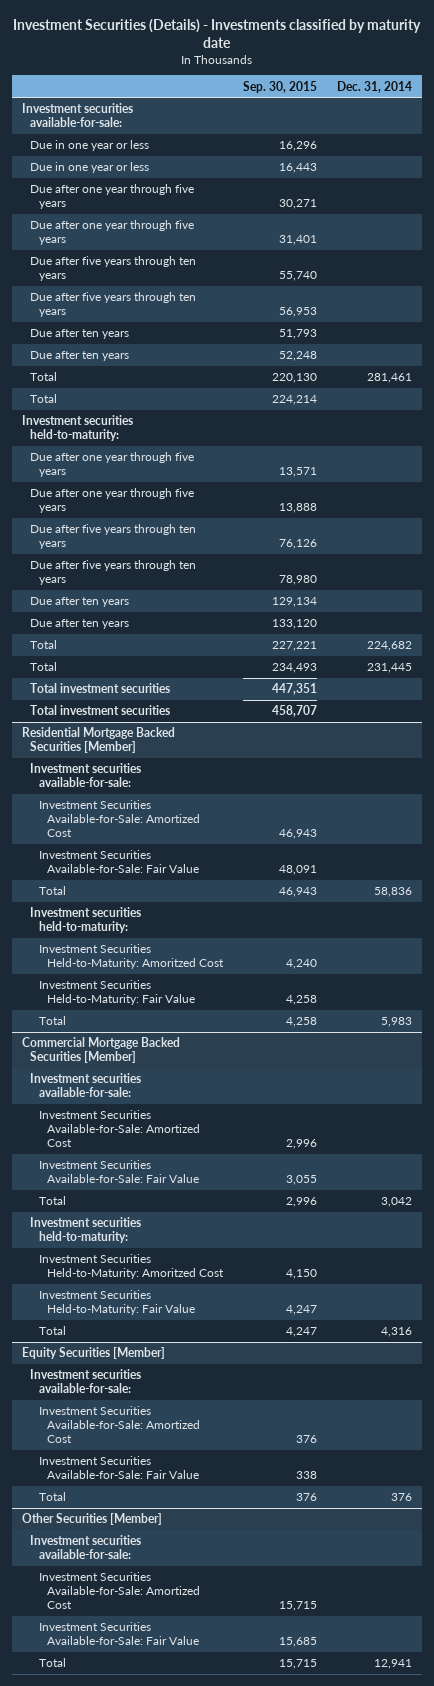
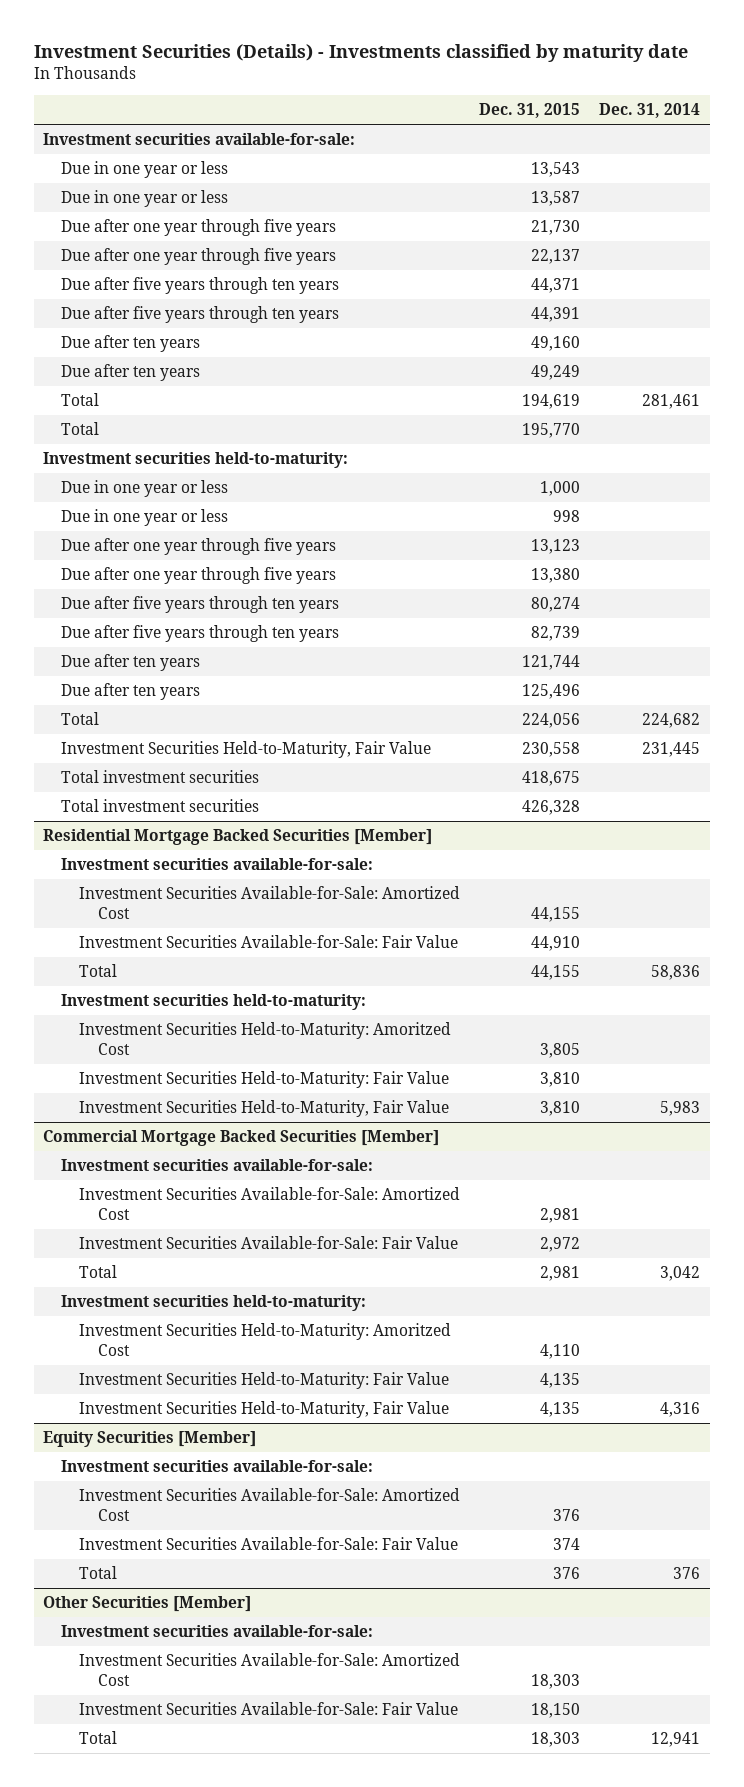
- | Sep. 30, 2015 | Dec. 31, 2014
+ | Dec. 31, 2015 | Dec. 31, 2014
+ Due in one year or less | 1,000 |
+ Due in one year or less | 998 |
- Total | 234,493 | 231,445
+ Investment Securities Held-to-Maturity, Fair Value | 230,558 | 231,445
@ Residential Mortgage Backed Securities [Member]
- Total | 4,258 | 5,983
+ Investment Securities Held-to-Maturity, Fair Value | 3,810 | 5,983
@ Commercial Mortgage Backed Securities [Member]
- Total | 4,247 | 4,316
+ Investment Securities Held-to-Maturity, Fair Value | 4,135 | 4,316

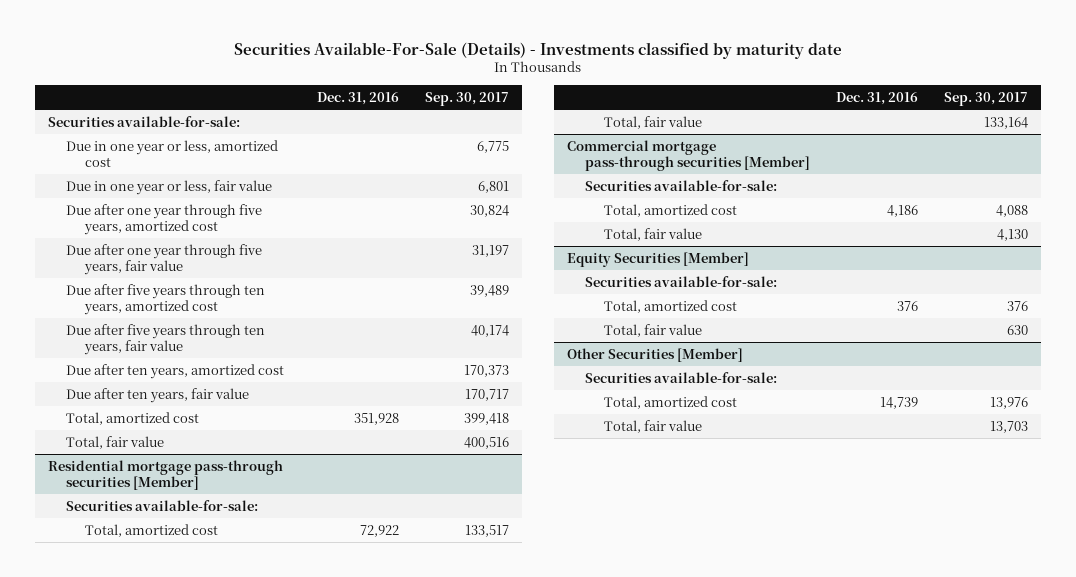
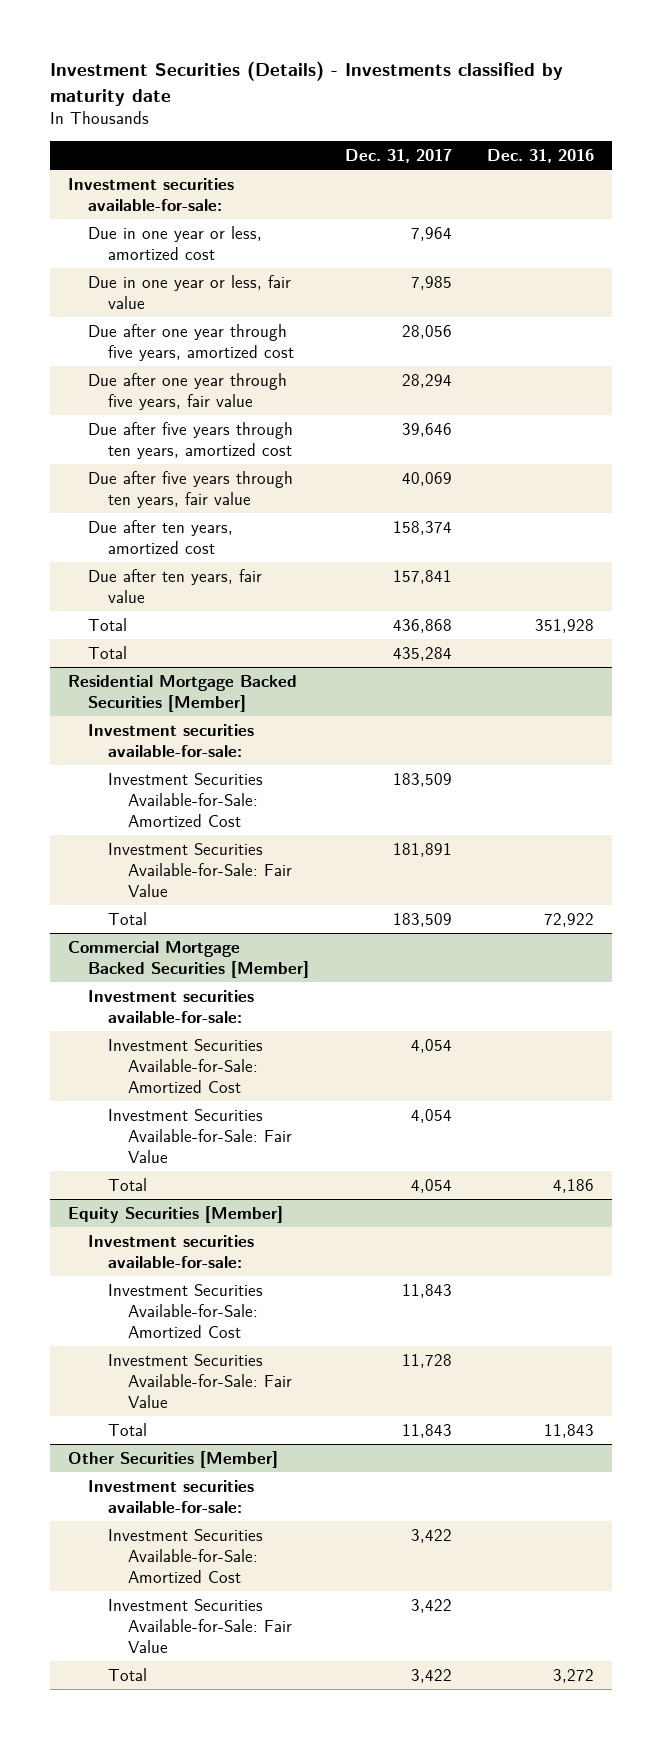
- Securities Available-For-Sale (Details) - Investments classified by maturity date
+ Investment Securities (Details) - Investments classified by maturity date
- | Dec. 31, 2016 | Sep. 30, 2017
+ | Dec. 31, 2017 | Dec. 31, 2016
- Securities available-for-sale:
+ Investment securities available-for-sale:
- Total, amortized cost | 351,928 | 399,418
- Total, fair value | | 400,516
- Residential mortgage pass-through securities [Member]
- Securities available-for-sale:
- Total, amortized cost | 72,922 | 133,517
- Total, fair value | | 133,164
- Commercial mortgage pass-through securities [Member]
- Securities available-for-sale:
- Total, amortized cost | 4,186 | 4,088
- Total, fair value | | 4,130
+ Total | 436,868 | 351,928
+ Total | 435,284 |
+ Residential Mortgage Backed Securities [Member]
+ Investment securities available-for-sale:
+ Investment Securities Available-for-Sale: Amortized Cost | 183,509 |
+ Investment Securities Available-for-Sale: Fair Value | 181,891 |
+ Total | 183,509 | 72,922
+ Commercial Mortgage Backed Securities [Member]
+ Investment securities available-for-sale:
+ Investment Securities Available-for-Sale: Amortized Cost | 4,054 |
+ Investment Securities Available-for-Sale: Fair Value | 4,054 |
+ Total | 4,054 | 4,186
@ Equity Securities [Member]
- Securities available-for-sale:
- Total, amortized cost | 376 | 376
- Total, fair value | | 630
+ Investment securities available-for-sale:
+ Investment Securities Available-for-Sale: Amortized Cost | 11,843 |
+ Investment Securities Available-for-Sale: Fair Value | 11,728 |
+ Total | 11,843 | 11,843
@ Other Securities [Member]
- Securities available-for-sale:
- Total, amortized cost | 14,739 | 13,976
- Total, fair value | | 13,703
+ Investment securities available-for-sale:
+ Investment Securities Available-for-Sale: Amortized Cost | 3,422 |
+ Investment Securities Available-for-Sale: Fair Value | 3,422 |
+ Total | 3,422 | 3,272

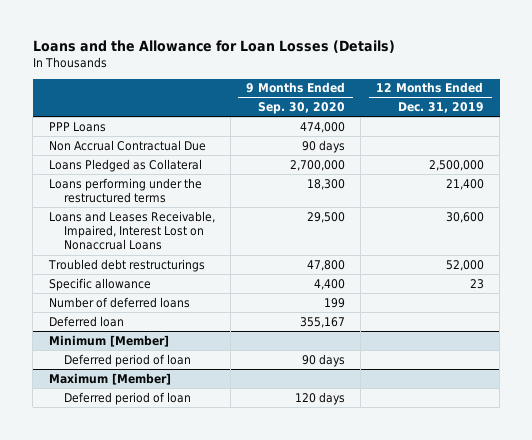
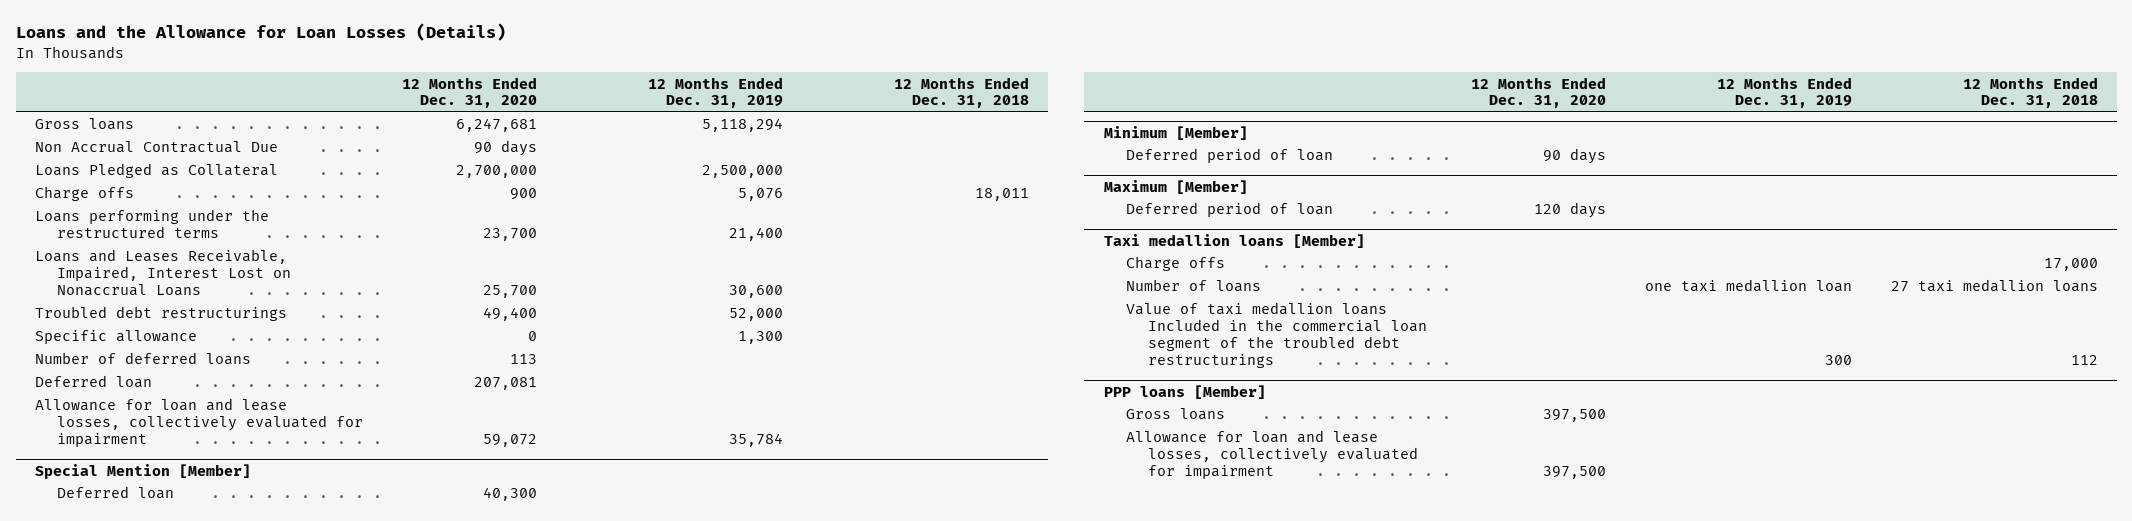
- | 9 Months Ended Sep. 30, 2020 | 12 Months Ended Dec. 31, 2019
+ | 12 Months Ended Dec. 31, 2020 | 12 Months Ended Dec. 31, 2019 | 12 Months Ended Dec. 31, 2018
- PPP Loans | 474,000 |
+ Gross loans | 6,247,681 | 5,118,294 |
+ Charge offs | 900 | 5,076 | 18,011
- Specific allowance | 4,400 | 23
+ Specific allowance | 0 | 1,300 |
+ Allowance for loan and lease losses, collectively evaluated for impairment | 59,072 | 35,784 |
+ Special Mention [Member]
+ Deferred loan | 40,300 | |
+ Taxi medallion loans [Member]
+ Charge offs | | | 17,000
+ Number of loans | | one taxi medallion loan | 27 taxi medallion loans
+ Value of taxi medallion loans Included in the commercial loan segment of the troubled debt restructurings | | 300 | 112
+ PPP loans [Member]
+ Gross loans | 397,500 | |
+ Allowance for loan and lease losses, collectively evaluated for impairment | 397,500 | |

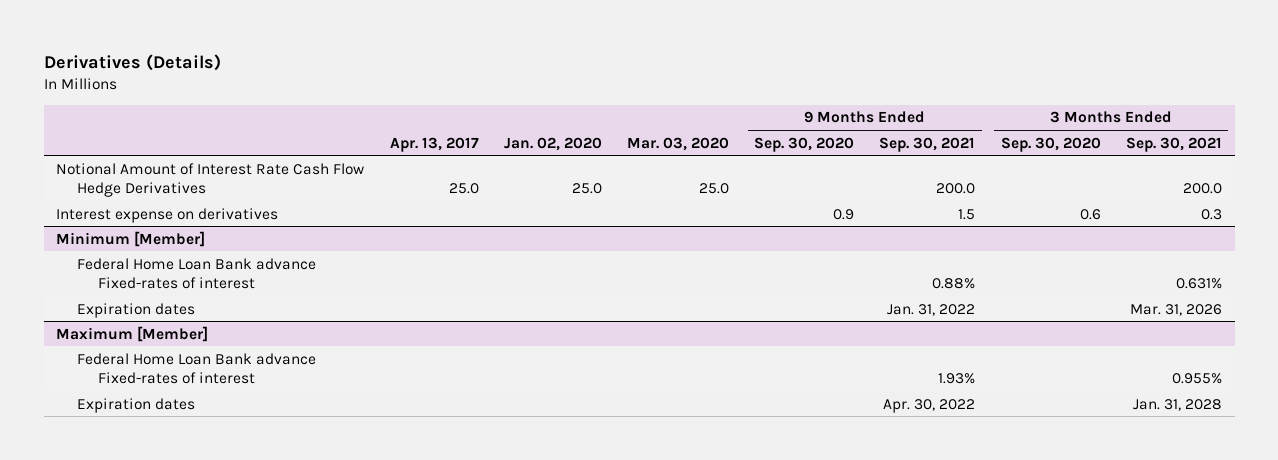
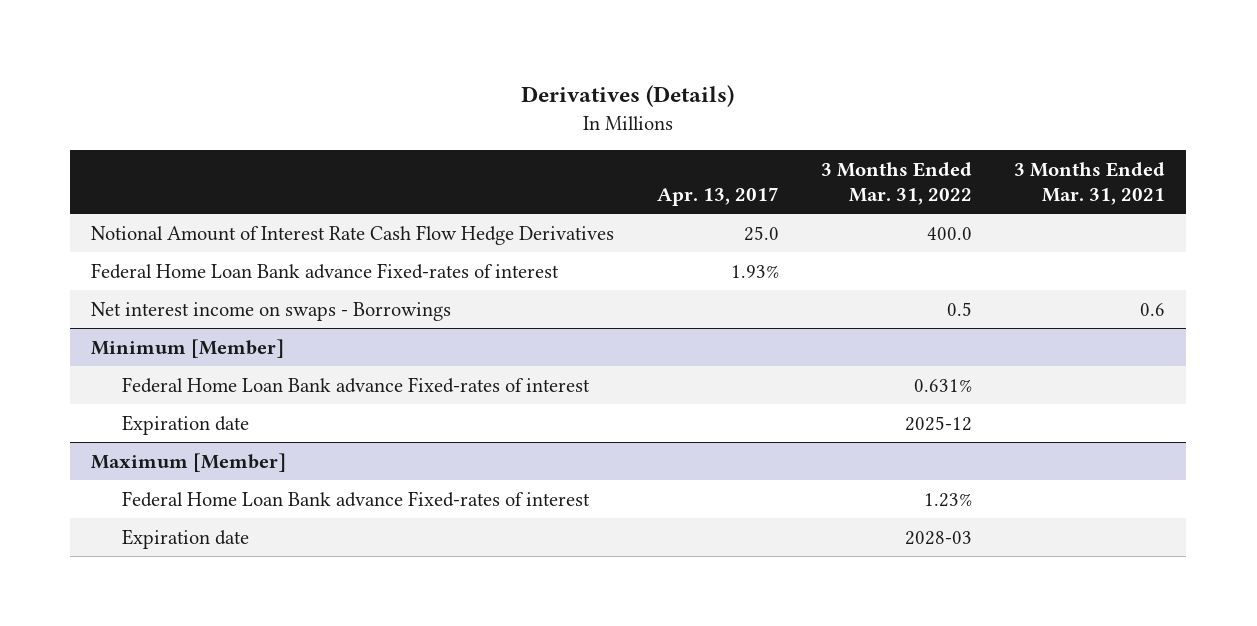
- | Apr. 13, 2017 | Jan. 02, 2020 | Mar. 03, 2020 | 9 Months Ended Sep. 30, 2020 | 9 Months Ended Sep. 30, 2021 | 3 Months Ended Sep. 30, 2020 | 3 Months Ended Sep. 30, 2021
+ | Apr. 13, 2017 | 3 Months Ended Mar. 31, 2022 | 3 Months Ended Mar. 31, 2021
- Interest expense on derivatives | | | | 0.9 | 1.5 | 0.6 | 0.3
+ Federal Home Loan Bank advance Fixed-rates of interest | 1.93% | |
+ Net interest income on swaps - Borrowings | | 0.5 | 0.6
@ Minimum [Member]
- Expiration dates | | | | | Jan. 31, 2022 | | Mar. 31, 2026
+ Expiration date | | 2025-12 |
@ Maximum [Member]
- Expiration dates | | | | | Apr. 30, 2022 | | Jan. 31, 2028
+ Expiration date | | 2028-03 |

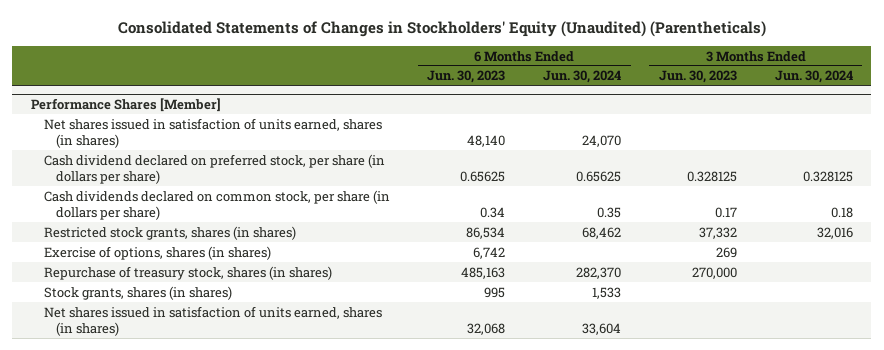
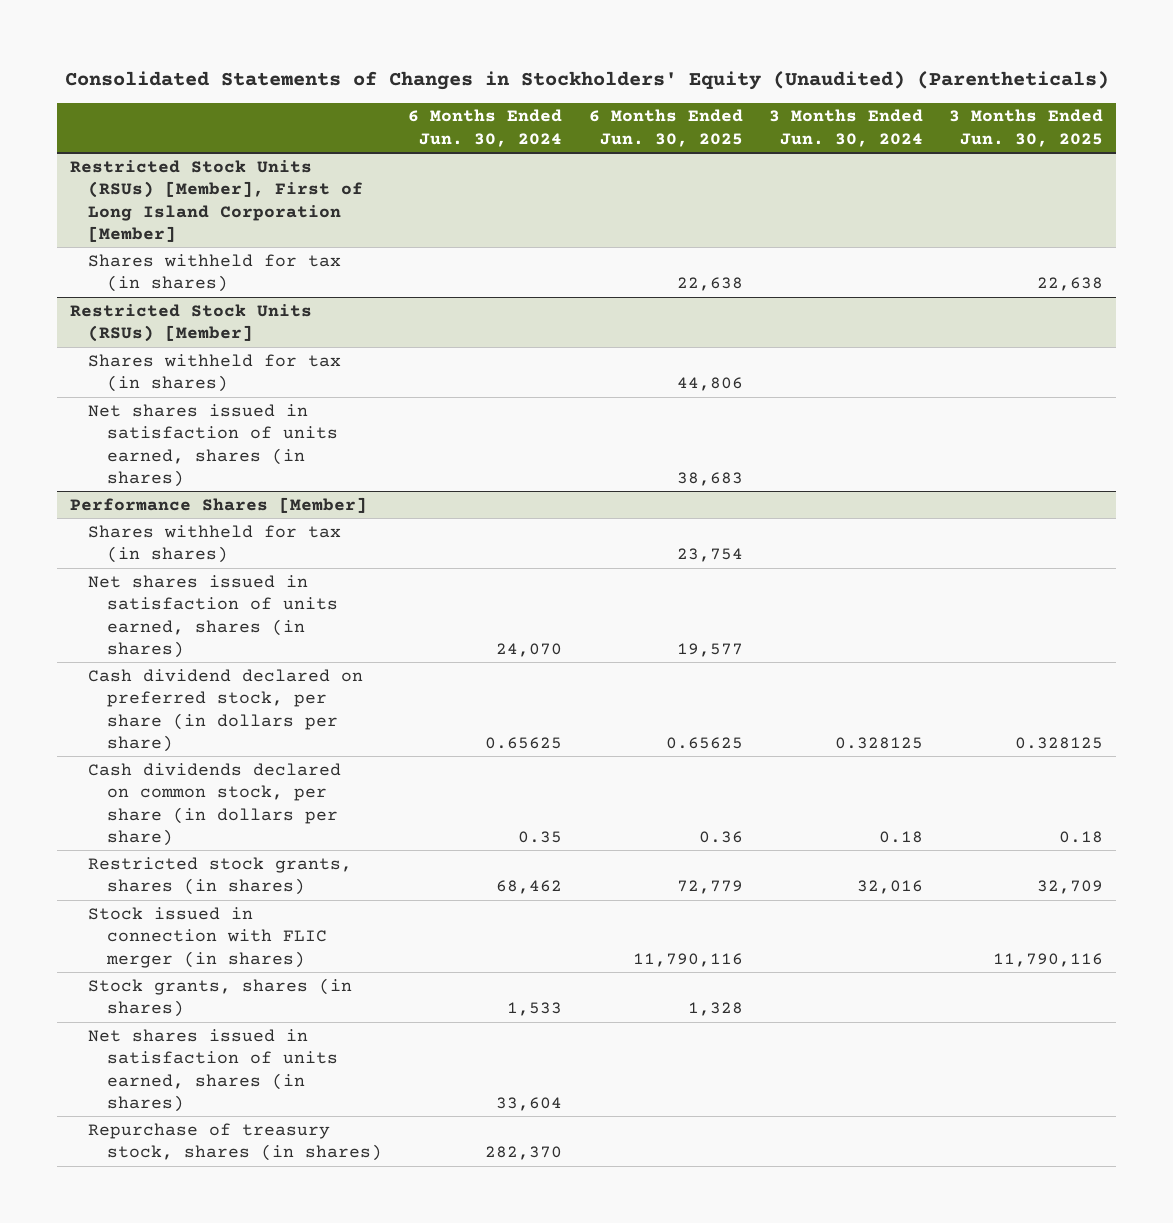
- | 6 Months Ended Jun. 30, 2023 | 6 Months Ended Jun. 30, 2024 | 3 Months Ended Jun. 30, 2023 | 3 Months Ended Jun. 30, 2024
+ | 6 Months Ended Jun. 30, 2024 | 6 Months Ended Jun. 30, 2025 | 3 Months Ended Jun. 30, 2024 | 3 Months Ended Jun. 30, 2025
+ Restricted Stock Units (RSUs) [Member], First of Long Island Corporation [Member]
+ Shares withheld for tax (in shares) | | 22,638 | | 22,638
+ Restricted Stock Units (RSUs) [Member]
+ Shares withheld for tax (in shares) | | 44,806 | |
+ Net shares issued in satisfaction of units earned, shares (in shares) | | 38,683 | |
@ Performance Shares [Member]
+ Shares withheld for tax (in shares) | | 23,754 | |
- Exercise of options, shares (in shares) | 6,742 | | 269 |
+ Stock issued in connection with FLIC merger (in shares) | | 11,790,116 | | 11,790,116
moved down: Repurchase of treasury stock, shares (in shares) | 282,370 | | |

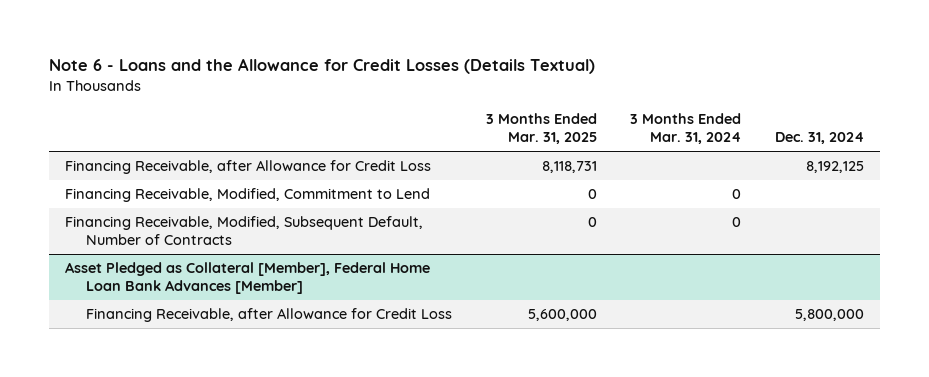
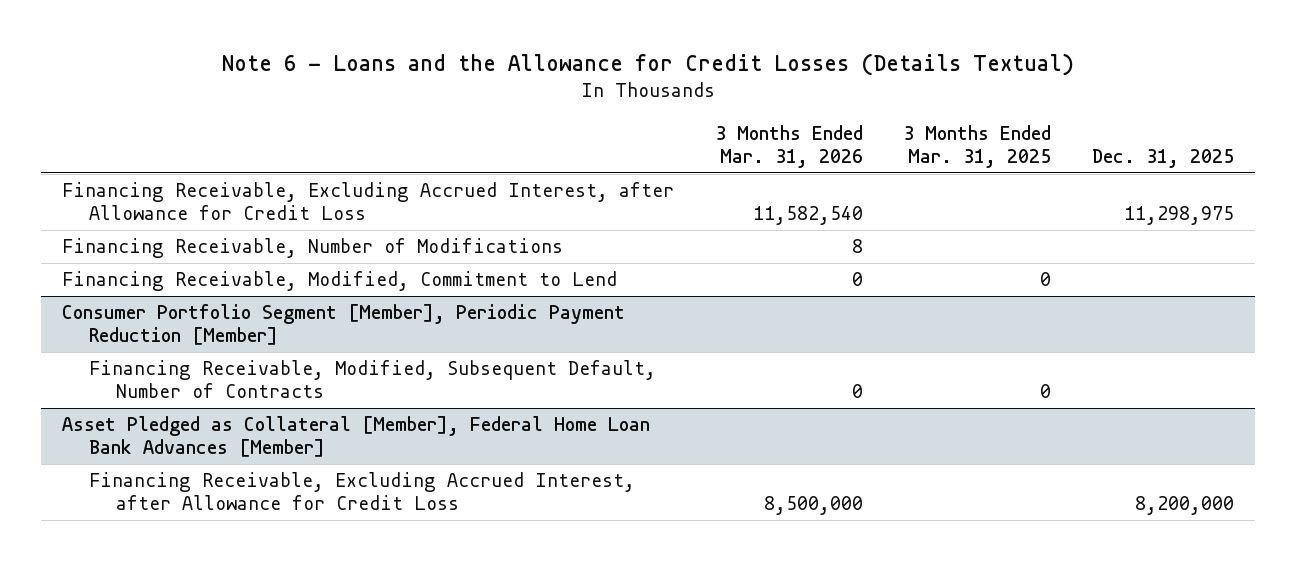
- | 3 Months Ended Mar. 31, 2025 | 3 Months Ended Mar. 31, 2024 | Dec. 31, 2024
+ | 3 Months Ended Mar. 31, 2026 | 3 Months Ended Mar. 31, 2025 | Dec. 31, 2025
- Financing Receivable, after Allowance for Credit Loss | 8,118,731 | | 8,192,125
+ Financing Receivable, Excluding Accrued Interest, after Allowance for Credit Loss | 11,582,540 | | 11,298,975
+ Financing Receivable, Number of Modifications | 8 | |
- Financing Receivable, Modified, Subsequent Default, Number of Contracts | 0 | 0 |
+ Consumer Portfolio Segment [Member], Periodic Payment Reduction [Member]
+ Financing Receivable, Modified, Subsequent Default, Number of Contracts | 0 | 0 |
@ Asset Pledged as Collateral [Member], Federal Home Loan Bank Advances [Member]
- Financing Receivable, after Allowance for Credit Loss | 5,600,000 | | 5,800,000
+ Financing Receivable, Excluding Accrued Interest, after Allowance for Credit Loss | 8,500,000 | | 8,200,000

